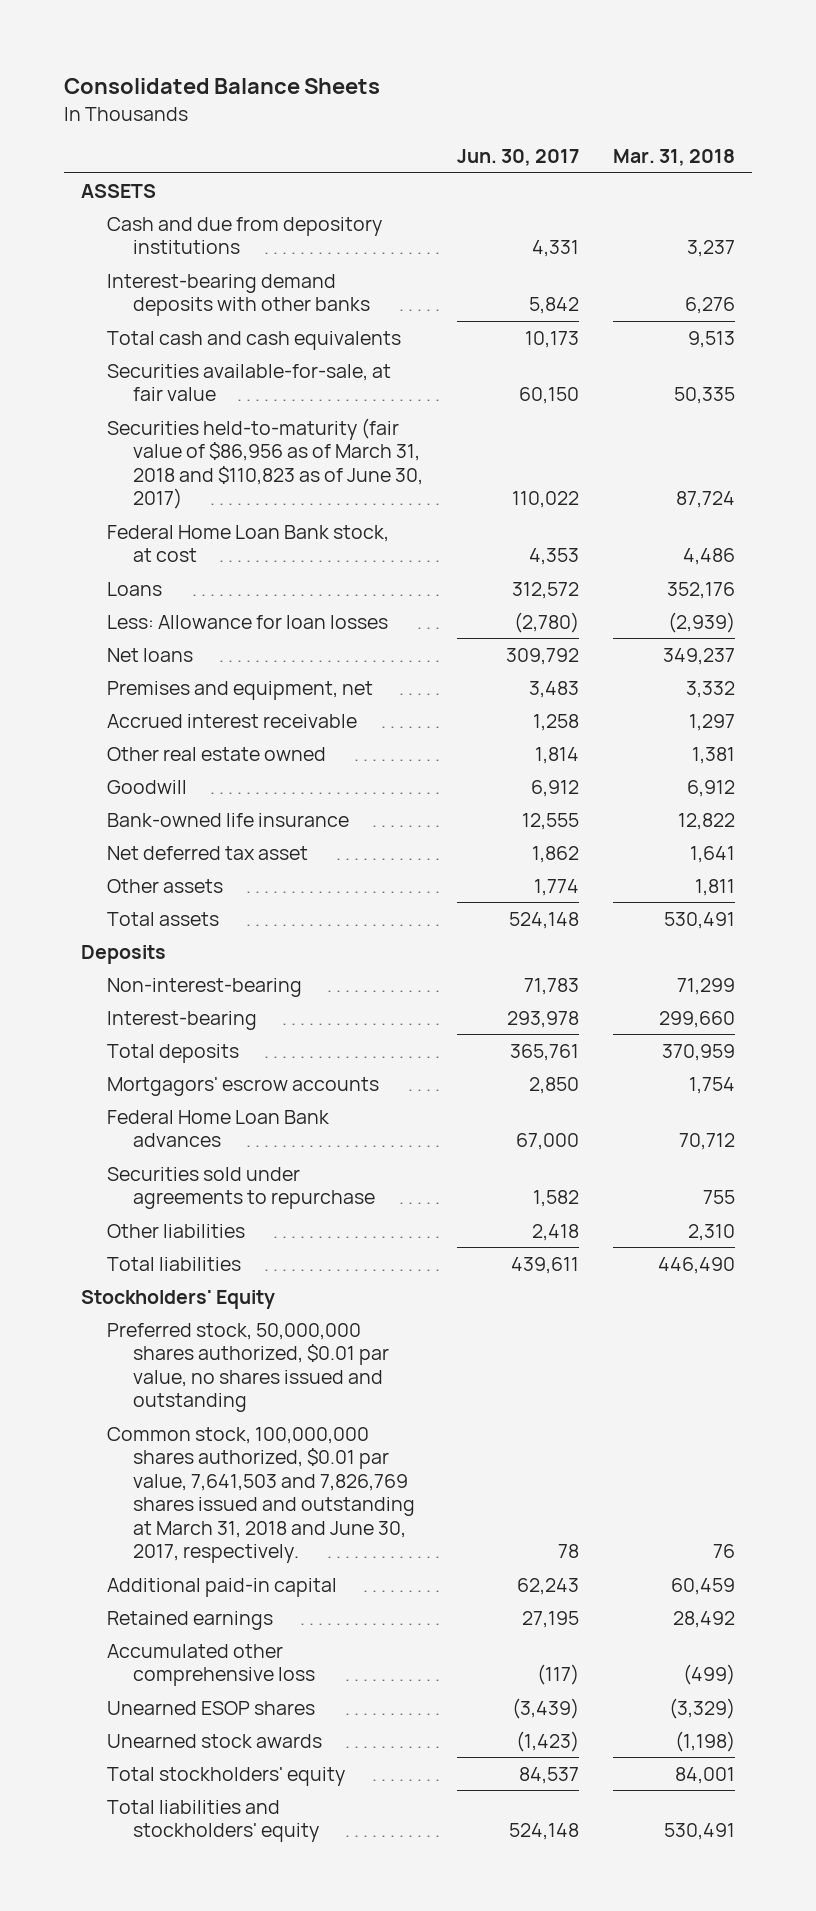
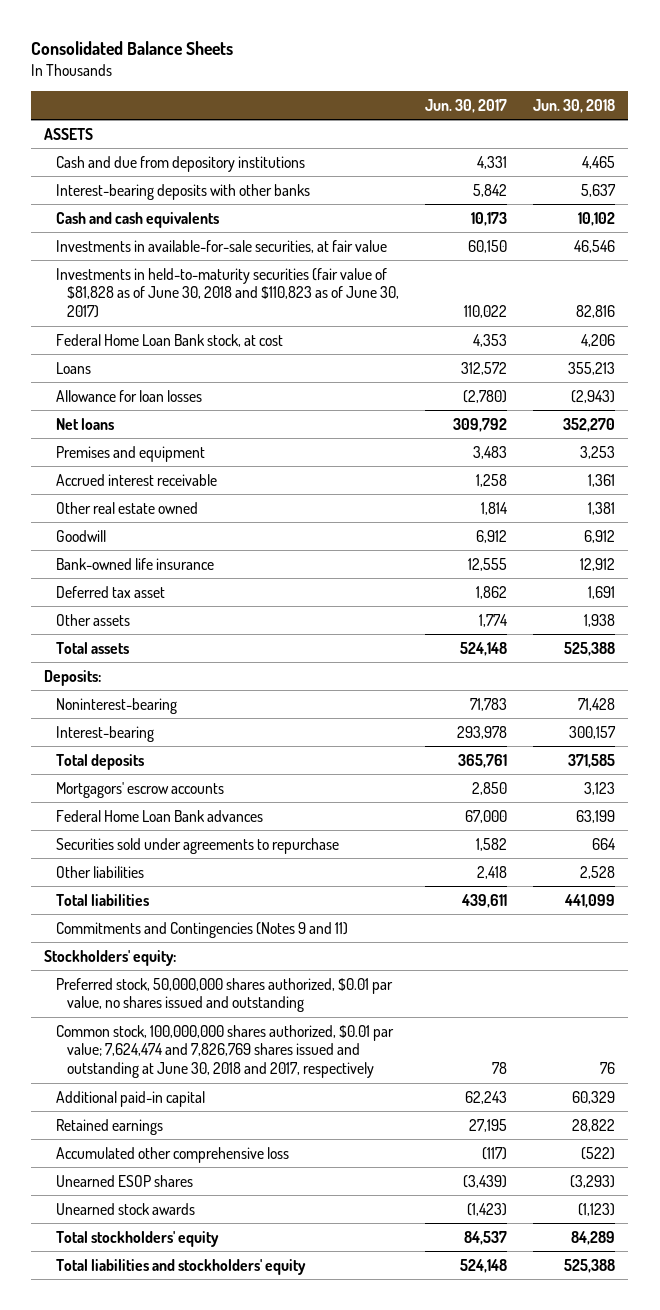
- | Jun. 30, 2017 | Mar. 31, 2018
+ | Jun. 30, 2017 | Jun. 30, 2018
- Interest-bearing demand deposits with other banks | 5,842 | 6,276
- Total cash and cash equivalents | 10,173 | 9,513
- Securities available-for-sale, at fair value | 60,150 | 50,335
- Securities held-to-maturity (fair value of $86,956 as of March 31, 2018 and $110,823 as of June 30, 2017) | 110,022 | 87,724
+ Interest-bearing deposits with other banks | 5,842 | 5,637
+ Cash and cash equivalents | 10,173 | 10,102
+ Investments in available-for-sale securities, at fair value | 60,150 | 46,546
+ Investments in held-to-maturity securities (fair value of $81,828 as of June 30, 2018 and $110,823 as of June 30, 2017) | 110,022 | 82,816
- Less: Allowance for loan losses | (2,780) | (2,939)
+ Allowance for loan losses | (2,780) | (2,943)
- Premises and equipment, net | 3,483 | 3,332
+ Premises and equipment | 3,483 | 3,253
- Net deferred tax asset | 1,862 | 1,641
+ Deferred tax asset | 1,862 | 1,691
- Deposits
- Non-interest-bearing | 71,783 | 71,299
+ Deposits:
+ Noninterest-bearing | 71,783 | 71,428
- Stockholders' Equity
+ Commitments and Contingencies (Notes 9 and 11)
+ Stockholders' equity:
- Common stock, 100,000,000 shares authorized, $0.01 par value, 7,641,503 and 7,826,769 shares issued and outstanding at March 31, 2018 and June 30, 2017, respectively. | 78 | 76
+ Common stock, 100,000,000 shares authorized, $0.01 par value; 7,624,474 and 7,826,769 shares issued and outstanding at June 30, 2018 and 2017, respectively | 78 | 76

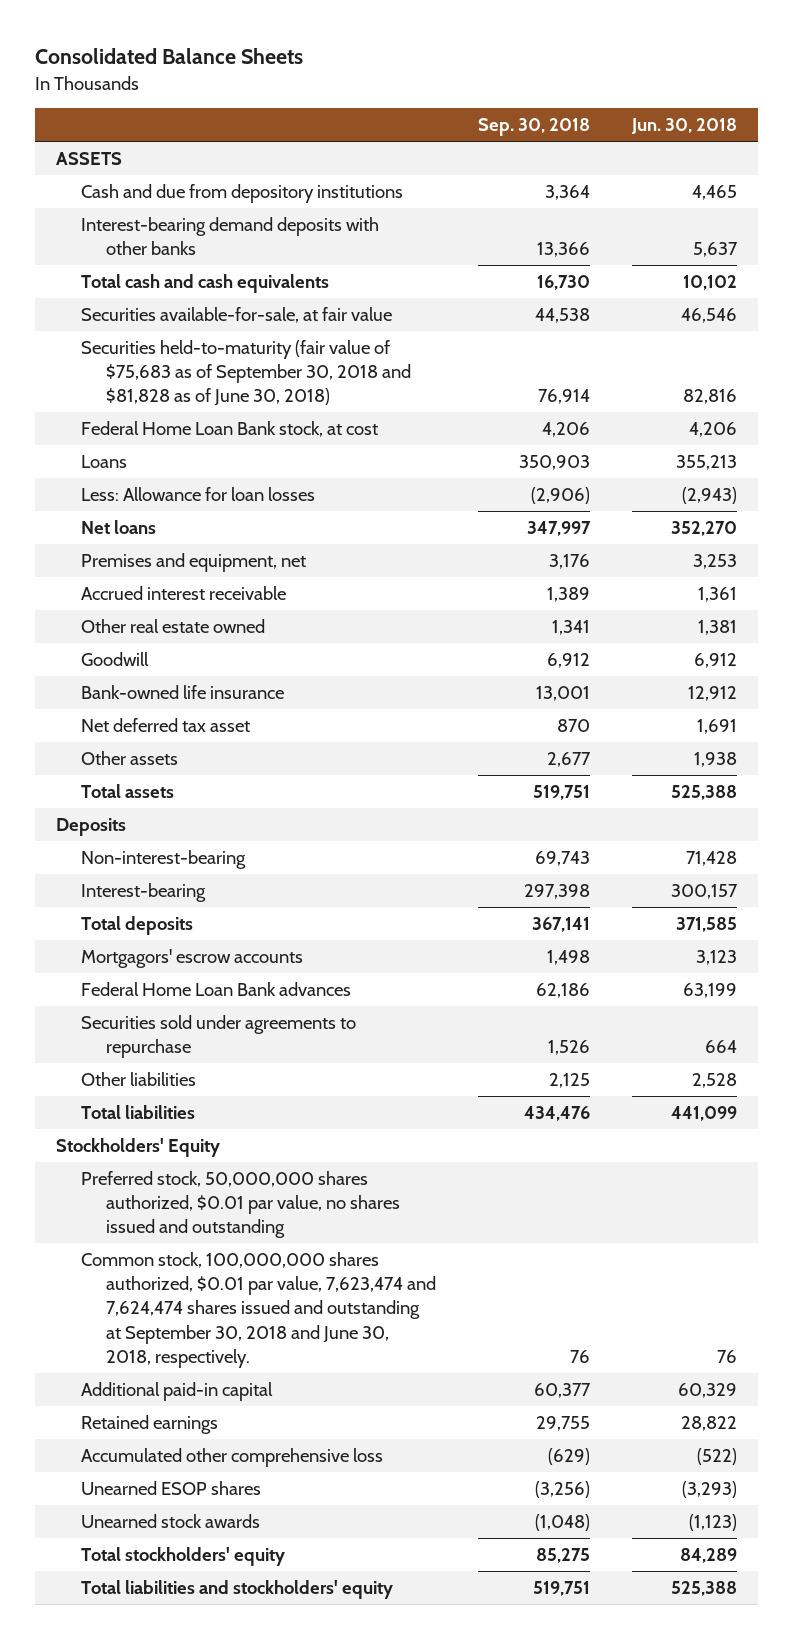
- | Jun. 30, 2017 | Jun. 30, 2018
+ | Sep. 30, 2018 | Jun. 30, 2018
- Interest-bearing deposits with other banks | 5,842 | 5,637
- Cash and cash equivalents | 10,173 | 10,102
- Investments in available-for-sale securities, at fair value | 60,150 | 46,546
- Investments in held-to-maturity securities (fair value of $81,828 as of June 30, 2018 and $110,823 as of June 30, 2017) | 110,022 | 82,816
+ Interest-bearing demand deposits with other banks | 13,366 | 5,637
+ Total cash and cash equivalents | 16,730 | 10,102
+ Securities available-for-sale, at fair value | 44,538 | 46,546
+ Securities held-to-maturity (fair value of $75,683 as of September 30, 2018 and $81,828 as of June 30, 2018) | 76,914 | 82,816
- Allowance for loan losses | (2,780) | (2,943)
+ Less: Allowance for loan losses | (2,906) | (2,943)
- Premises and equipment | 3,483 | 3,253
+ Premises and equipment, net | 3,176 | 3,253
- Deferred tax asset | 1,862 | 1,691
+ Net deferred tax asset | 870 | 1,691
- Deposits:
- Noninterest-bearing | 71,783 | 71,428
+ Deposits
+ Non-interest-bearing | 69,743 | 71,428
- Commitments and Contingencies (Notes 9 and 11)
- Stockholders' equity:
+ Stockholders' Equity
- Common stock, 100,000,000 shares authorized, $0.01 par value; 7,624,474 and 7,826,769 shares issued and outstanding at June 30, 2018 and 2017, respectively | 78 | 76
+ Common stock, 100,000,000 shares authorized, $0.01 par value, 7,623,474 and 7,624,474 shares issued and outstanding at September 30, 2018 and June 30, 2018, respectively. | 76 | 76

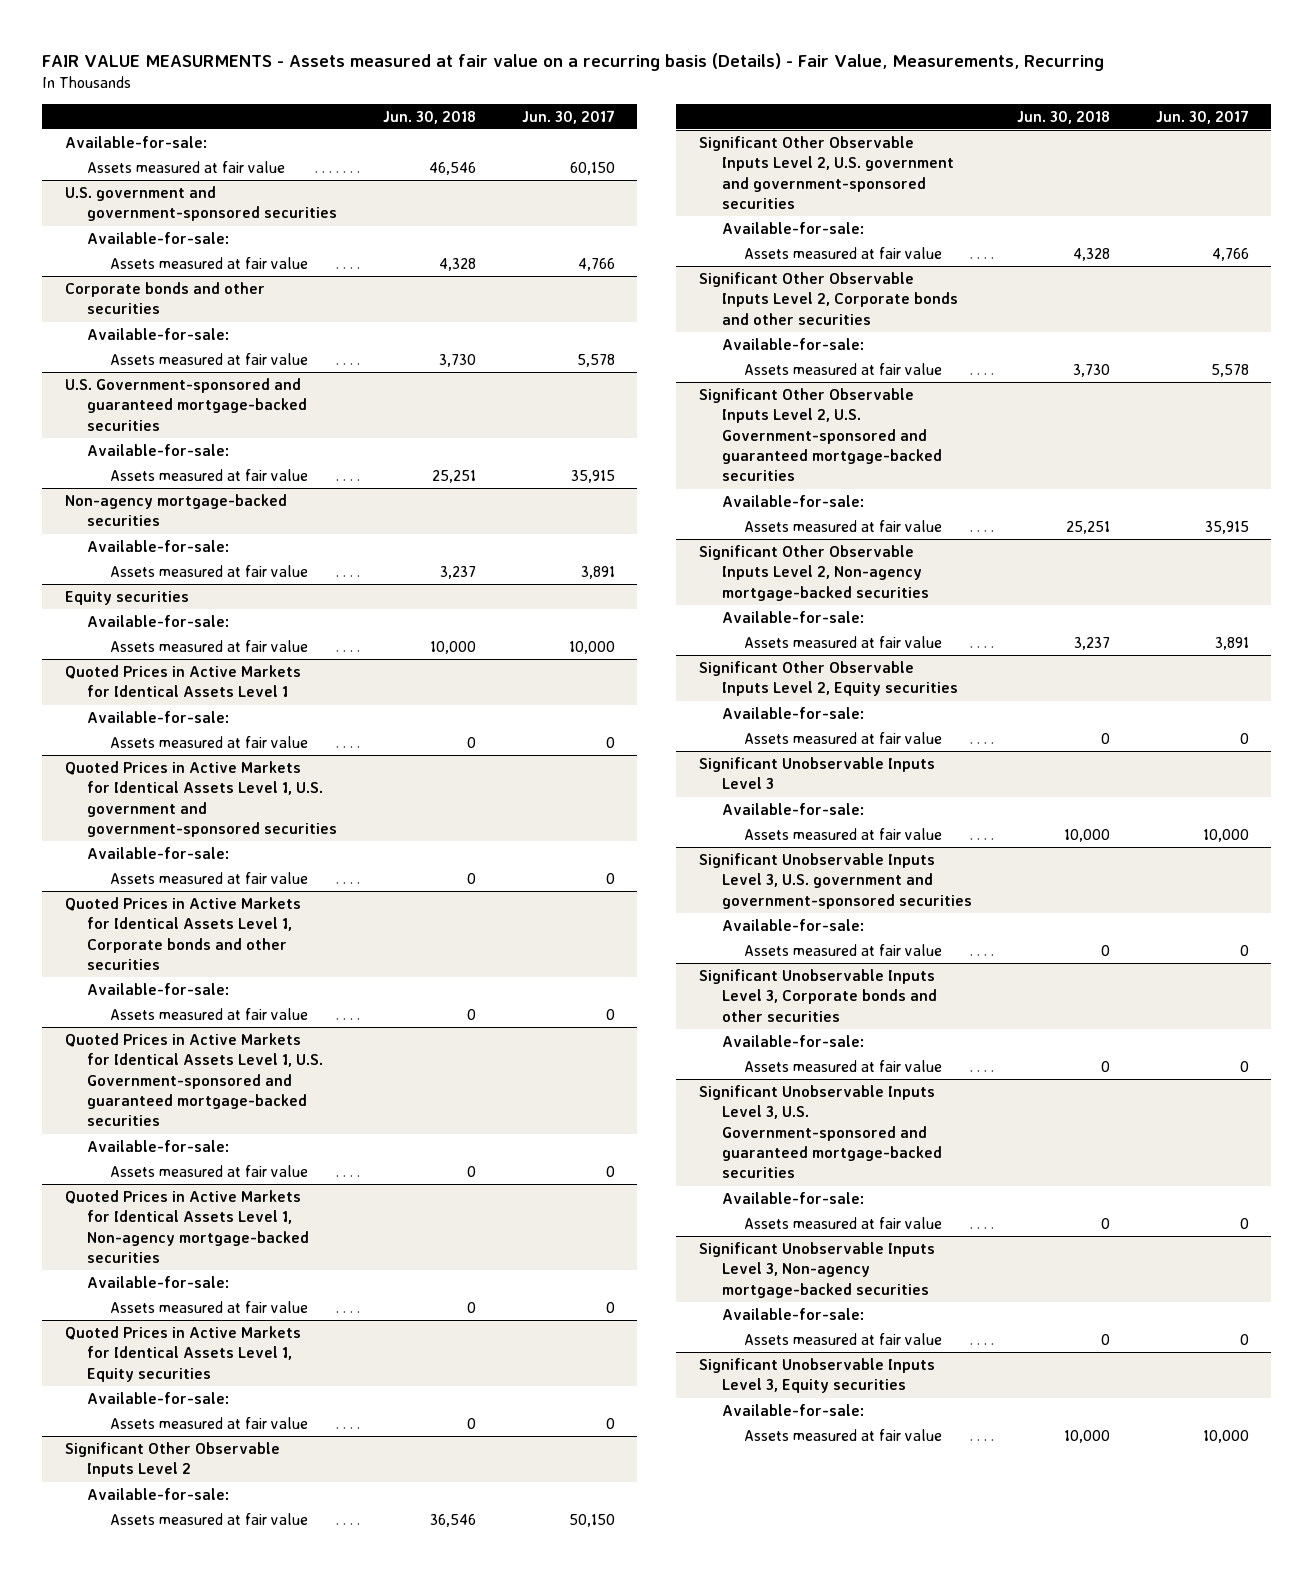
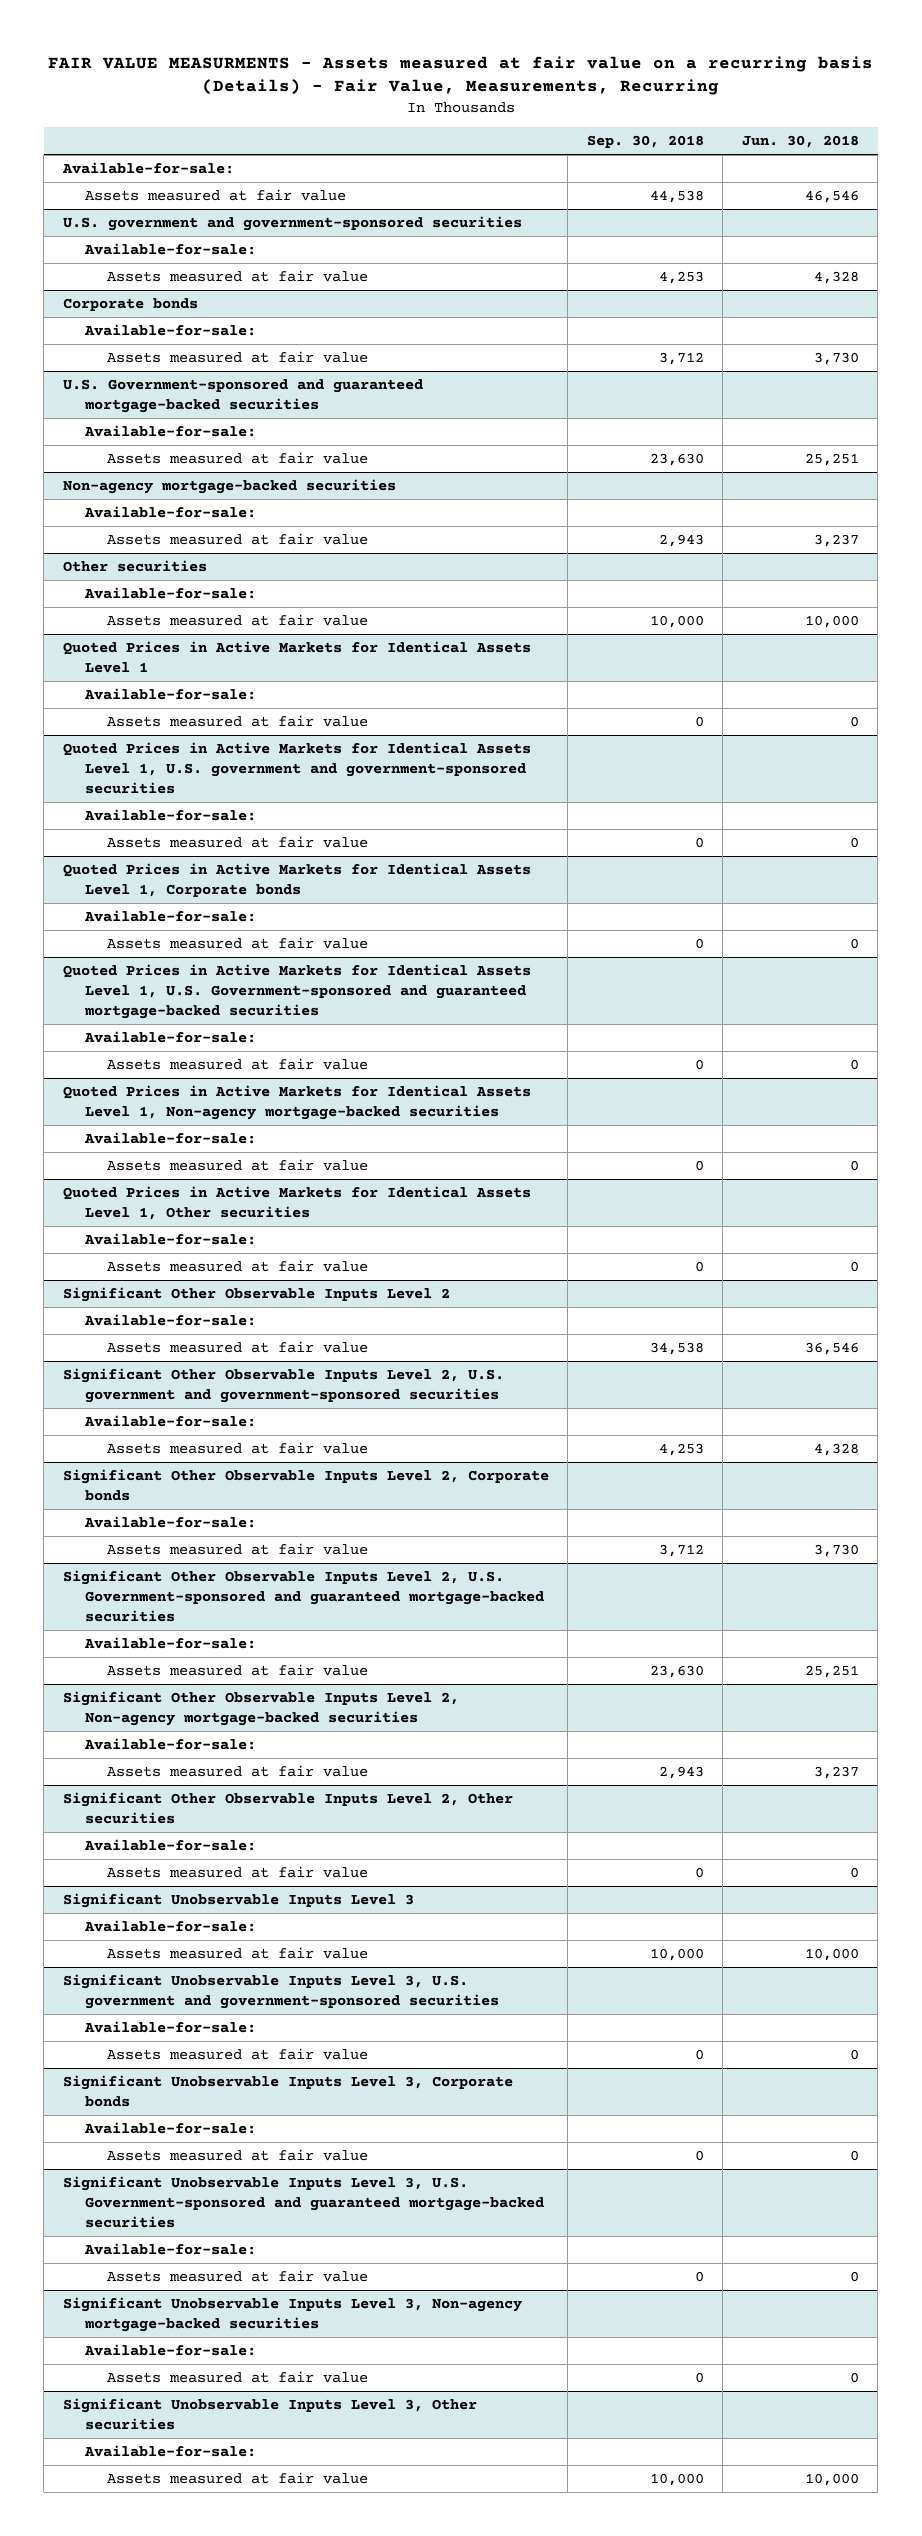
- | Jun. 30, 2018 | Jun. 30, 2017
+ | Sep. 30, 2018 | Jun. 30, 2018
- Corporate bonds and other securities
+ Corporate bonds
- Equity securities
+ Other securities
- Quoted Prices in Active Markets for Identical Assets Level 1, Corporate bonds and other securities
+ Quoted Prices in Active Markets for Identical Assets Level 1, Corporate bonds
- Quoted Prices in Active Markets for Identical Assets Level 1, Equity securities
+ Quoted Prices in Active Markets for Identical Assets Level 1, Other securities
- Significant Other Observable Inputs Level 2, Corporate bonds and other securities
+ Significant Other Observable Inputs Level 2, Corporate bonds
- Significant Other Observable Inputs Level 2, Equity securities
+ Significant Other Observable Inputs Level 2, Other securities
- Significant Unobservable Inputs Level 3, Corporate bonds and other securities
+ Significant Unobservable Inputs Level 3, Corporate bonds
- Significant Unobservable Inputs Level 3, Equity securities
+ Significant Unobservable Inputs Level 3, Other securities

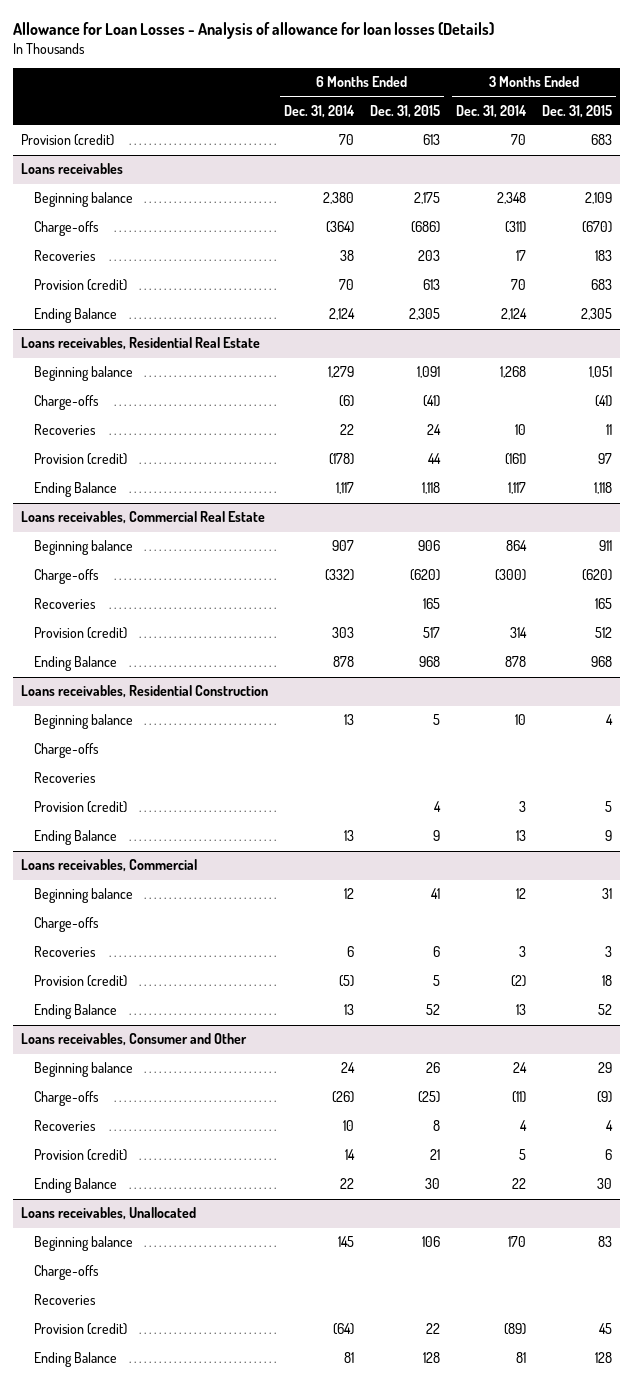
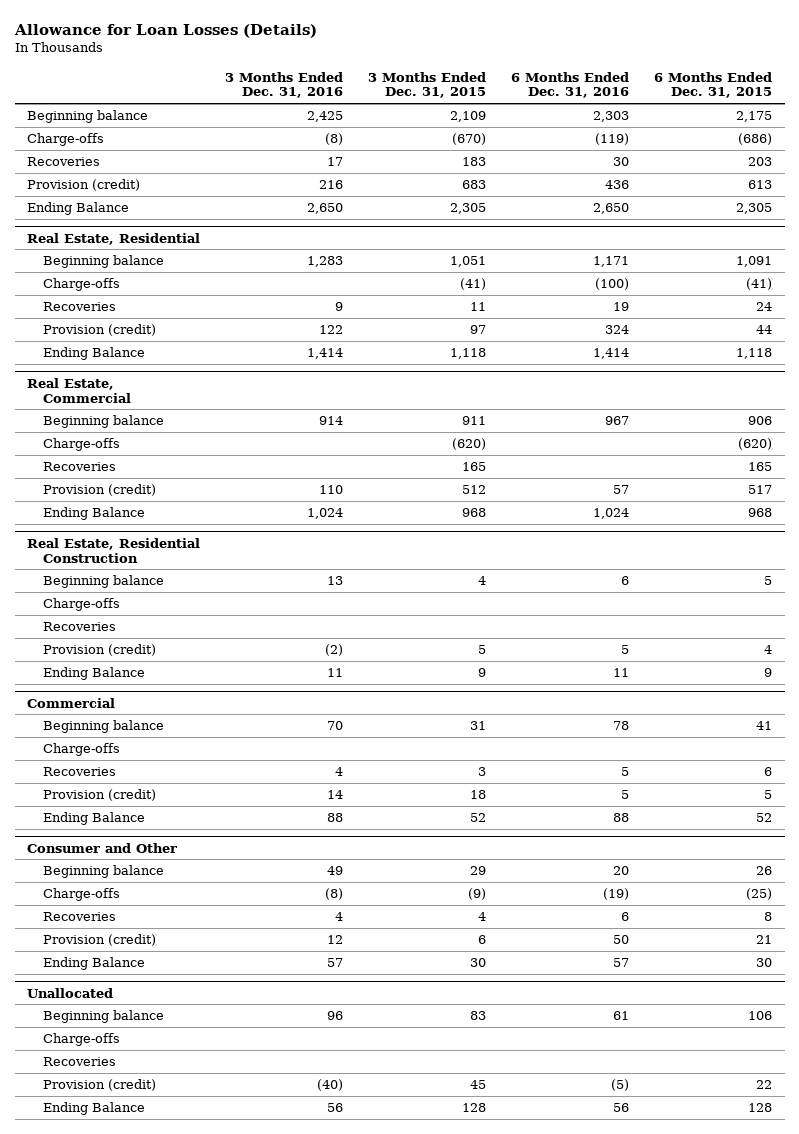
- Allowance for Loan Losses - Analysis of allowance for loan losses (Details)
+ Allowance for Loan Losses (Details)
- | 6 Months Ended Dec. 31, 2014 | 6 Months Ended Dec. 31, 2015 | 3 Months Ended Dec. 31, 2014 | 3 Months Ended Dec. 31, 2015
+ | 3 Months Ended Dec. 31, 2016 | 3 Months Ended Dec. 31, 2015 | 6 Months Ended Dec. 31, 2016 | 6 Months Ended Dec. 31, 2015
- Provision (credit) | 70 | 613 | 70 | 683
- Loans receivables
- Loans receivables, Residential Real Estate
+ Real Estate, Residential
- Loans receivables, Commercial Real Estate
+ Real Estate, Commercial
- Loans receivables, Residential Construction
+ Real Estate, Residential Construction
- Loans receivables, Commercial
+ Commercial
- Loans receivables, Consumer and Other
+ Consumer and Other
- Loans receivables, Unallocated
+ Unallocated

